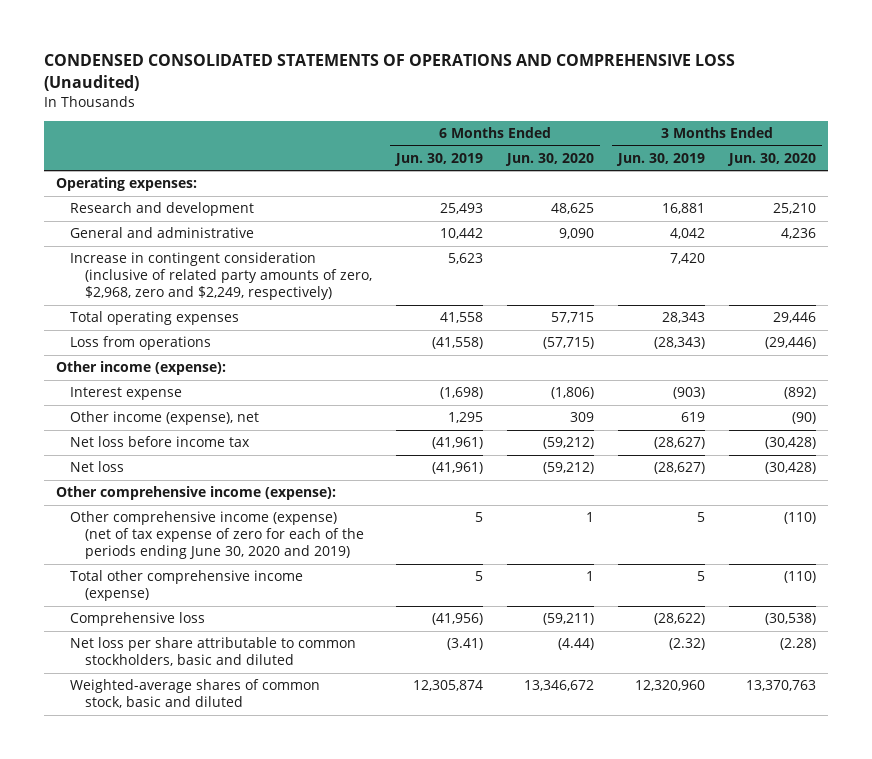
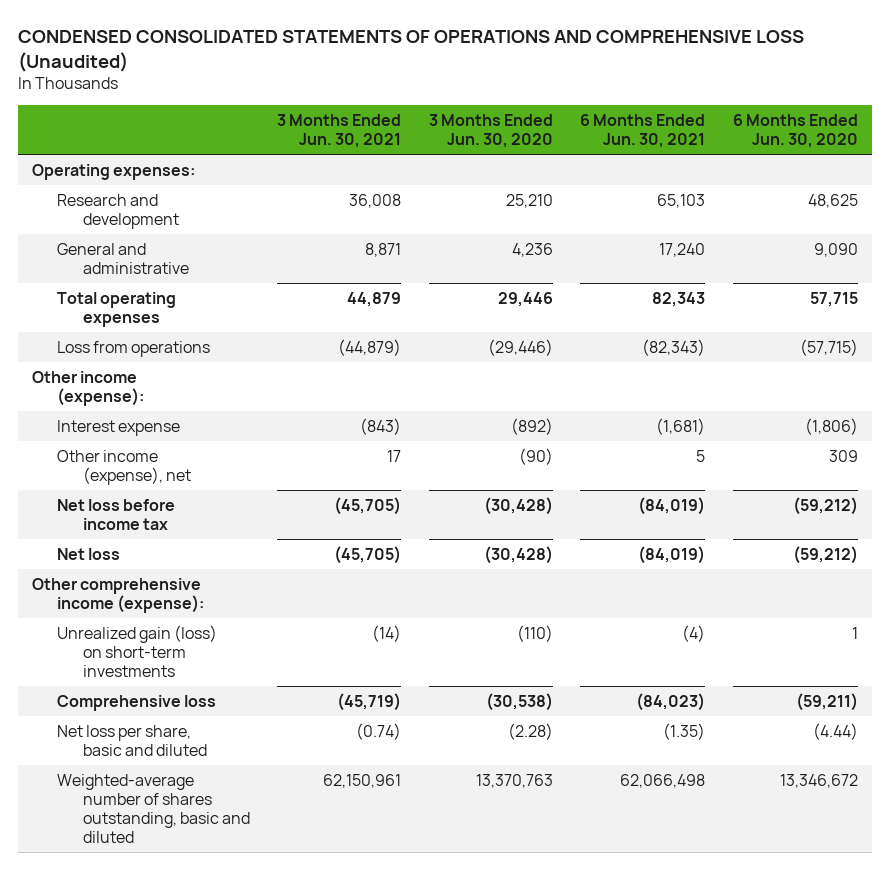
- | 6 Months Ended Jun. 30, 2019 | 6 Months Ended Jun. 30, 2020 | 3 Months Ended Jun. 30, 2019 | 3 Months Ended Jun. 30, 2020
+ | 3 Months Ended Jun. 30, 2021 | 3 Months Ended Jun. 30, 2020 | 6 Months Ended Jun. 30, 2021 | 6 Months Ended Jun. 30, 2020
- Increase in contingent consideration (inclusive of related party amounts of zero, $2,968, zero and $2,249, respectively) | 5,623 | | 7,420 |
- Other comprehensive income (expense) (net of tax expense of zero for each of the periods ending June 30, 2020 and 2019) | 5 | 1 | 5 | (110)
- Total other comprehensive income (expense) | 5 | 1 | 5 | (110)
+ Unrealized gain (loss) on short-term investments | (14) | (110) | (4) | 1
- Net loss per share attributable to common stockholders, basic and diluted | (3.41) | (4.44) | (2.32) | (2.28)
- Weighted-average shares of common stock, basic and diluted | 12,305,874 | 13,346,672 | 12,320,960 | 13,370,763
+ Net loss per share, basic and diluted | (0.74) | (2.28) | (1.35) | (4.44)
+ Weighted-average number of shares outstanding, basic and diluted | 62,150,961 | 13,370,763 | 62,066,498 | 13,346,672

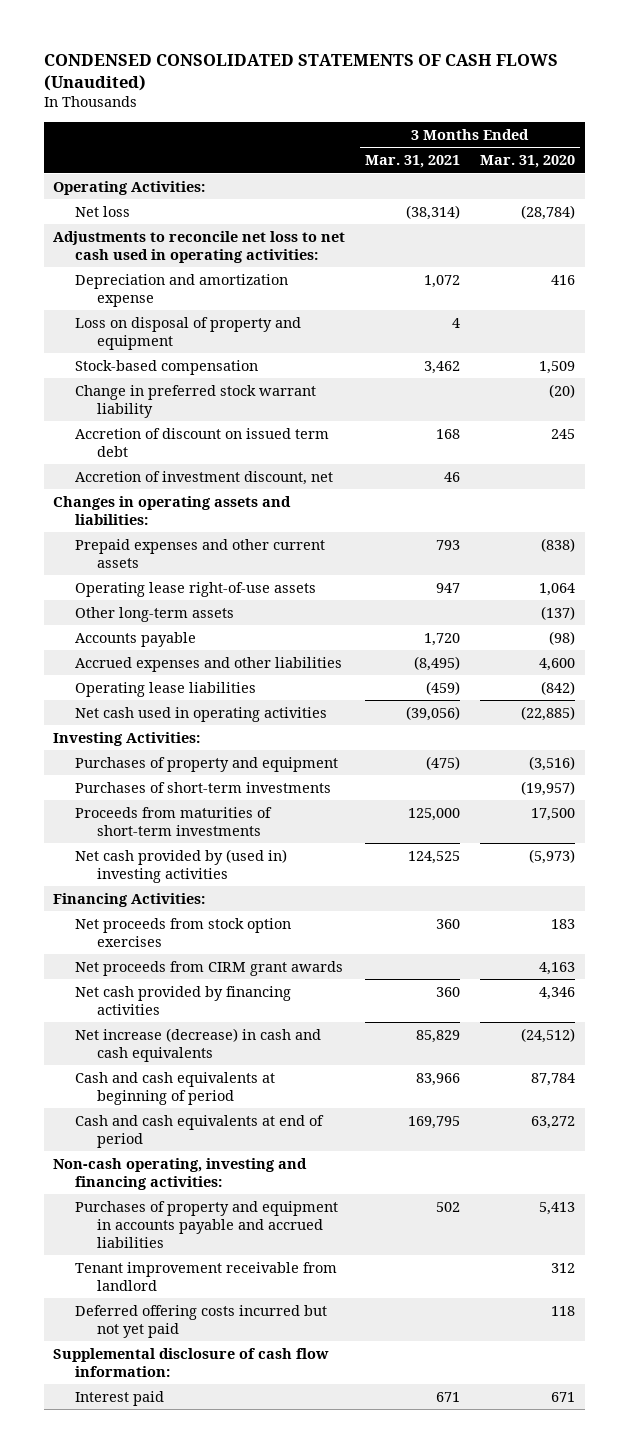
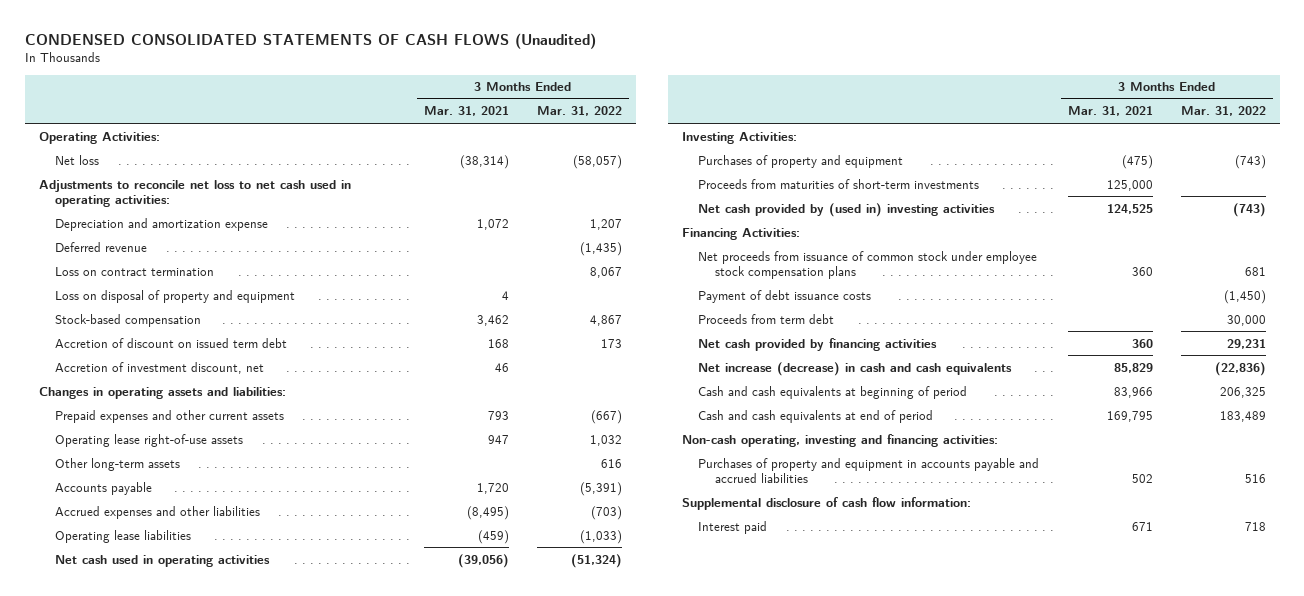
- | 3 Months Ended Mar. 31, 2021 | 3 Months Ended Mar. 31, 2020
+ | 3 Months Ended Mar. 31, 2021 | 3 Months Ended Mar. 31, 2022
+ Deferred revenue | | (1,435)
+ Loss on contract termination | | 8,067
- Change in preferred stock warrant liability | | (20)
- Purchases of short-term investments | | (19,957)
- Net proceeds from stock option exercises | 360 | 183
- Net proceeds from CIRM grant awards | | 4,163
+ Net proceeds from issuance of common stock under employee stock compensation plans | 360 | 681
+ Payment of debt issuance costs | | (1,450)
+ Proceeds from term debt | | 30,000
- Tenant improvement receivable from landlord | | 312
- Deferred offering costs incurred but not yet paid | | 118

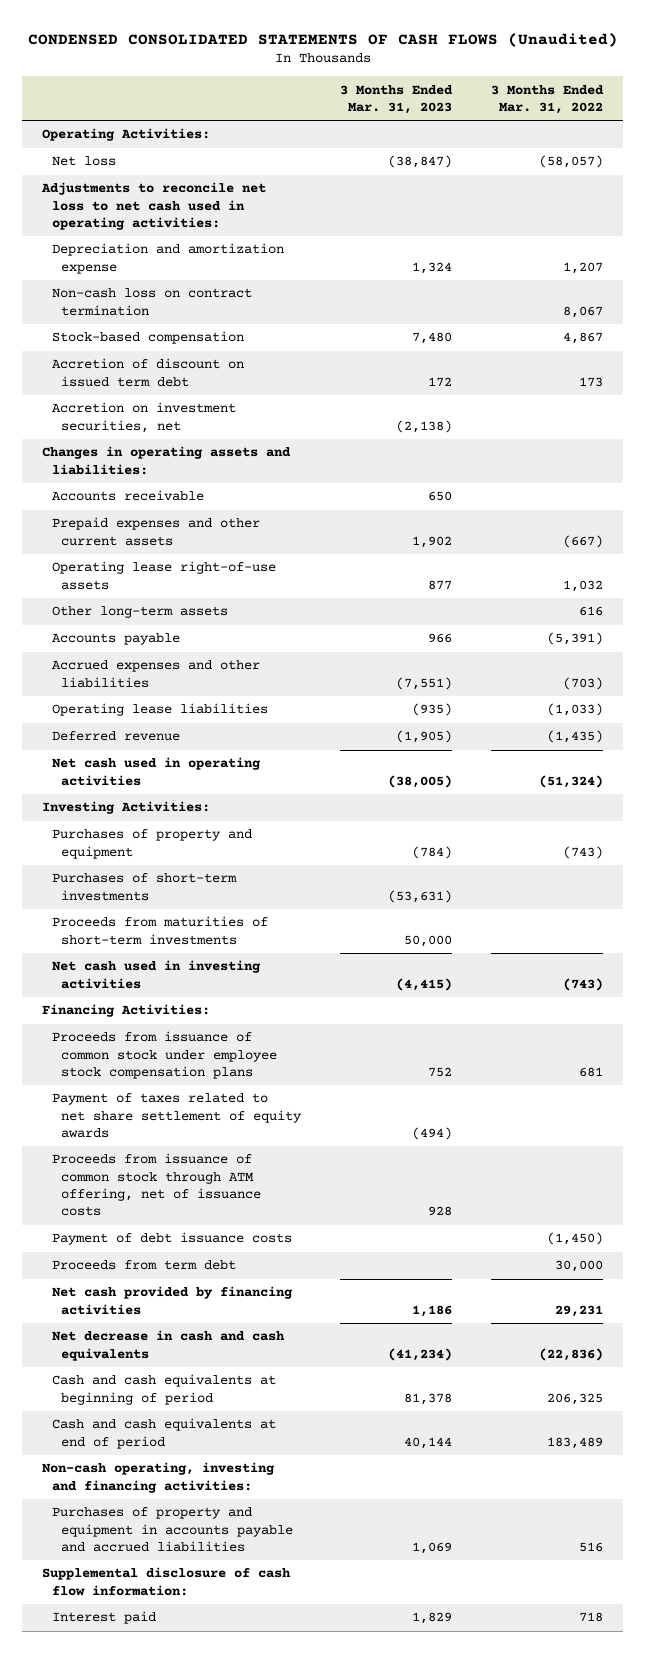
- | 3 Months Ended Mar. 31, 2021 | 3 Months Ended Mar. 31, 2022
+ | 3 Months Ended Mar. 31, 2023 | 3 Months Ended Mar. 31, 2022
- Loss on contract termination | | 8,067
- Loss on disposal of property and equipment | 4 |
+ Non-cash loss on contract termination | | 8,067
- Accretion of investment discount, net | 46 |
+ Accretion on investment securities, net | (2,138) |
+ Accounts receivable | 650 |
moved down: Deferred revenue | (1,905) | (1,435)
+ Purchases of short-term investments | (53,631) |
- Net cash provided by (used in) investing activities | 124,525 | (743)
+ Net cash used in investing activities | (4,415) | (743)
- Net proceeds from issuance of common stock under employee stock compensation plans | 360 | 681
+ Proceeds from issuance of common stock under employee stock compensation plans | 752 | 681
+ Payment of taxes related to net share settlement of equity awards | (494) |
+ Proceeds from issuance of common stock through ATM offering, net of issuance costs | 928 |
- Net increase (decrease) in cash and cash equivalents | 85,829 | (22,836)
+ Net decrease in cash and cash equivalents | (41,234) | (22,836)

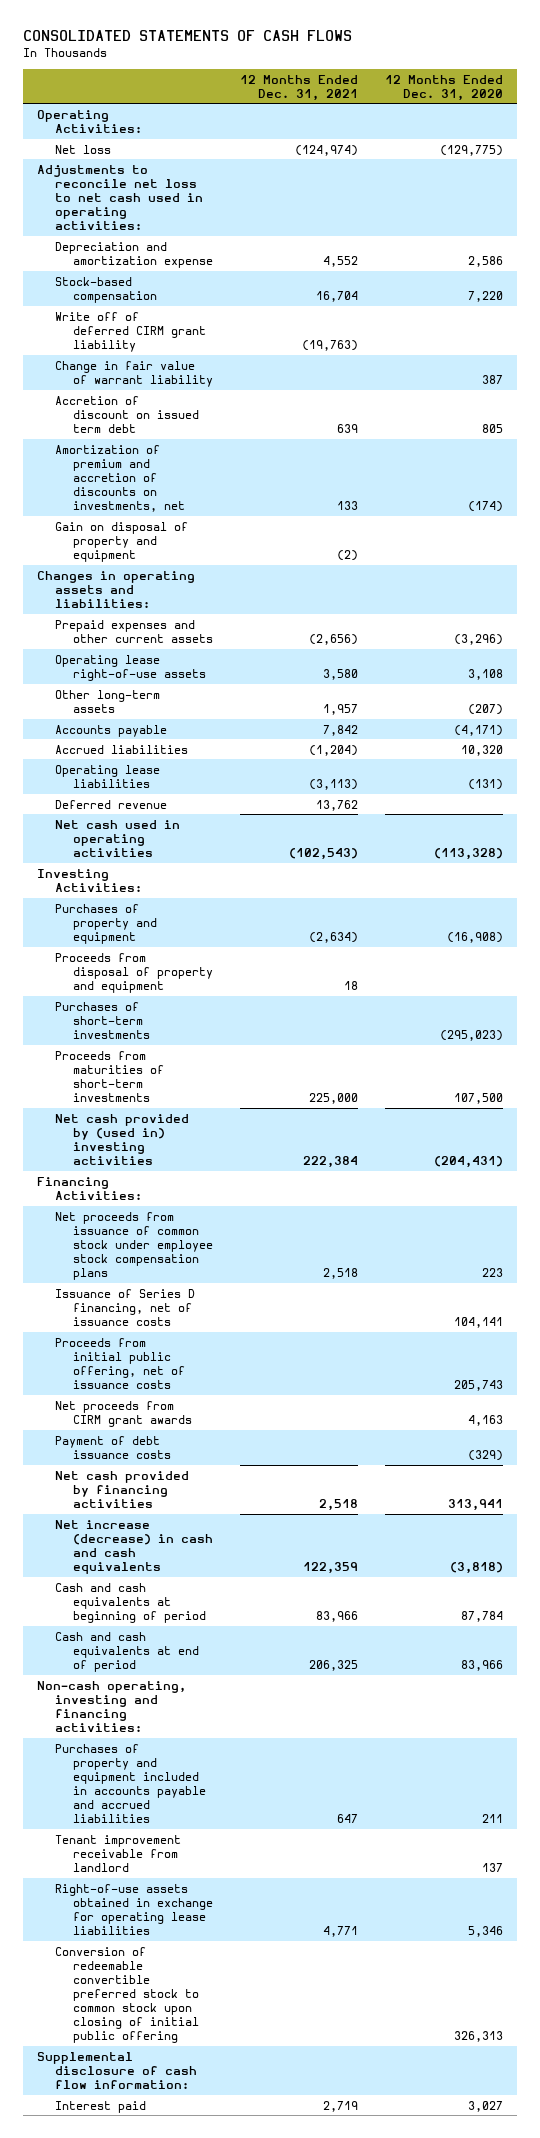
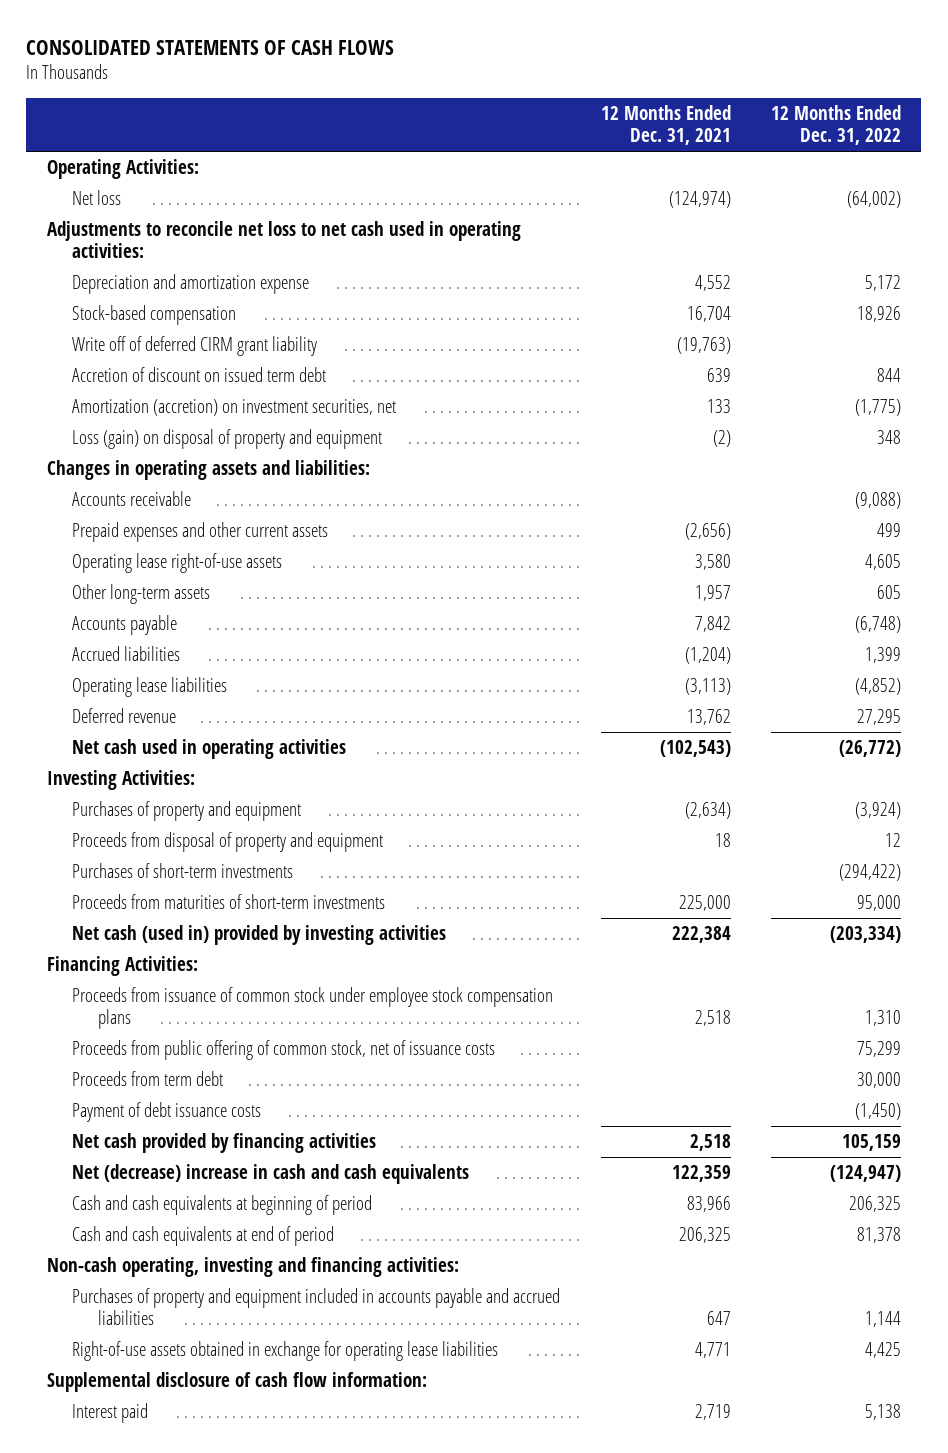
- | 12 Months Ended Dec. 31, 2021 | 12 Months Ended Dec. 31, 2020
+ | 12 Months Ended Dec. 31, 2021 | 12 Months Ended Dec. 31, 2022
- Change in fair value of warrant liability | | 387
- Amortization of premium and accretion of discounts on investments, net | 133 | (174)
- Gain on disposal of property and equipment | (2) |
+ Amortization (accretion) on investment securities, net | 133 | (1,775)
+ Loss (gain) on disposal of property and equipment | (2) | 348
+ Accounts receivable | | (9,088)
- Net cash provided by (used in) investing activities | 222,384 | (204,431)
+ Net cash (used in) provided by investing activities | 222,384 | (203,334)
- Net proceeds from issuance of common stock under employee stock compensation plans | 2,518 | 223
- Issuance of Series D financing, net of issuance costs | | 104,141
- Proceeds from initial public offering, net of issuance costs | | 205,743
- Net proceeds from CIRM grant awards | | 4,163
+ Proceeds from issuance of common stock under employee stock compensation plans | 2,518 | 1,310
+ Proceeds from public offering of common stock, net of issuance costs | | 75,299
+ Proceeds from term debt | | 30,000
- Net increase (decrease) in cash and cash equivalents | 122,359 | (3,818)
+ Net (decrease) increase in cash and cash equivalents | 122,359 | (124,947)
- Tenant improvement receivable from landlord | | 137
- Conversion of redeemable convertible preferred stock to common stock upon closing of initial public offering | | 326,313

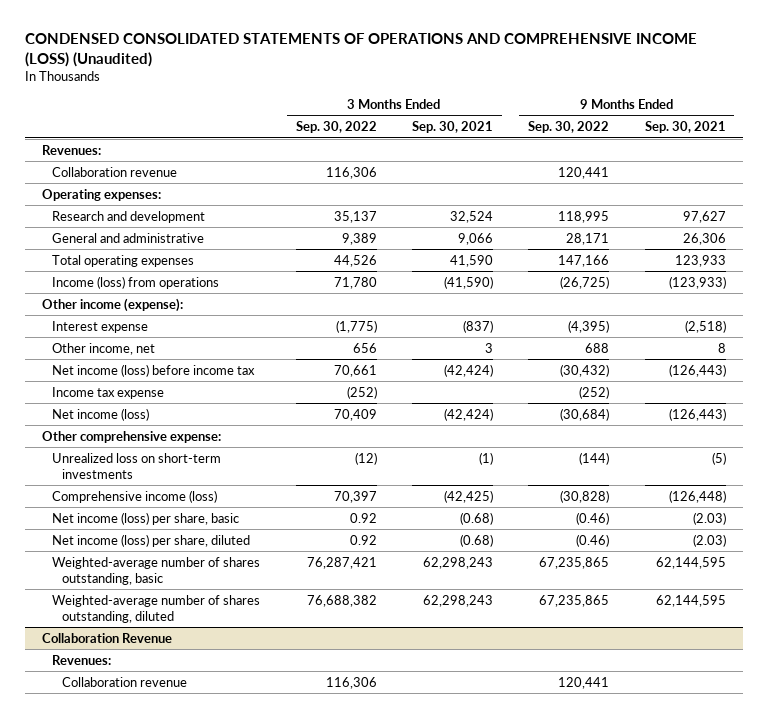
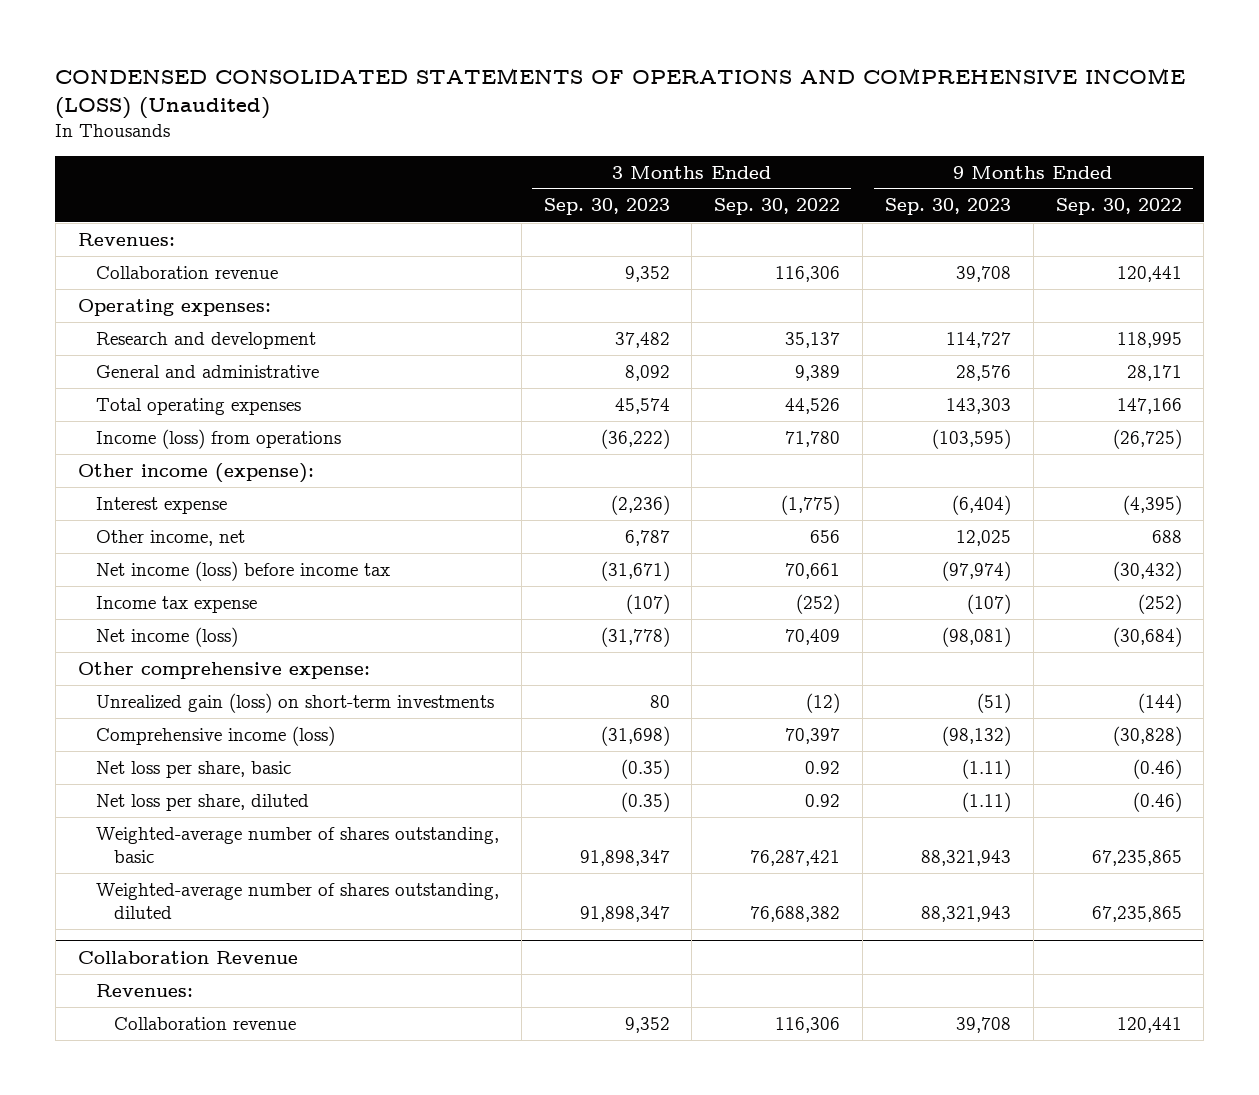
- | 3 Months Ended Sep. 30, 2022 | 3 Months Ended Sep. 30, 2021 | 9 Months Ended Sep. 30, 2022 | 9 Months Ended Sep. 30, 2021
+ | 3 Months Ended Sep. 30, 2023 | 3 Months Ended Sep. 30, 2022 | 9 Months Ended Sep. 30, 2023 | 9 Months Ended Sep. 30, 2022
- Unrealized loss on short-term investments | (12) | (1) | (144) | (5)
+ Unrealized gain (loss) on short-term investments | 80 | (12) | (51) | (144)
- Net income (loss) per share, basic | 0.92 | (0.68) | (0.46) | (2.03)
- Net income (loss) per share, diluted | 0.92 | (0.68) | (0.46) | (2.03)
+ Net loss per share, basic | (0.35) | 0.92 | (1.11) | (0.46)
+ Net loss per share, diluted | (0.35) | 0.92 | (1.11) | (0.46)

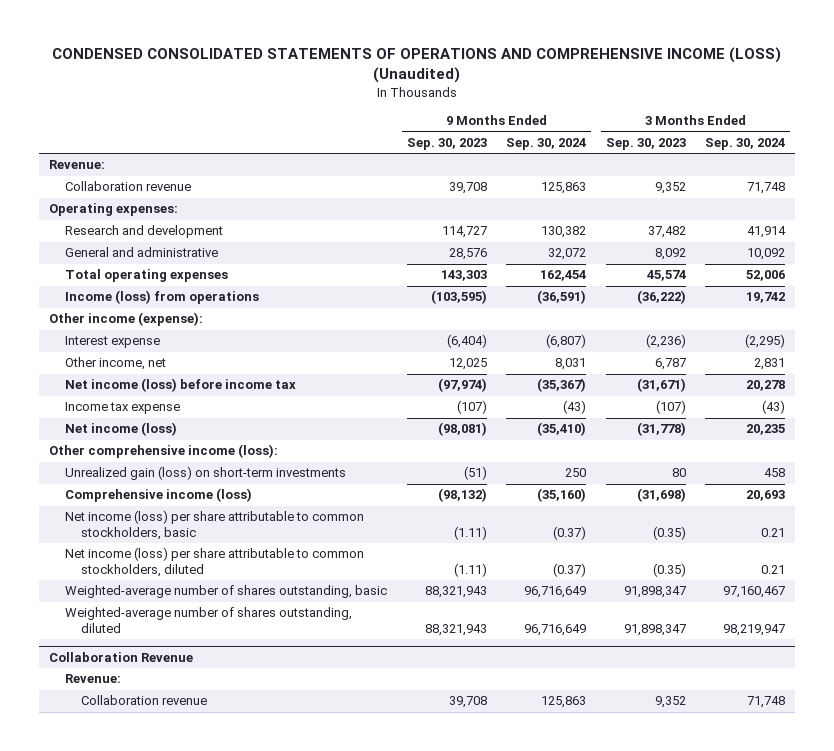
- | 3 Months Ended Sep. 30, 2023 | 3 Months Ended Sep. 30, 2022 | 9 Months Ended Sep. 30, 2023 | 9 Months Ended Sep. 30, 2022
+ | 9 Months Ended Sep. 30, 2023 | 9 Months Ended Sep. 30, 2024 | 3 Months Ended Sep. 30, 2023 | 3 Months Ended Sep. 30, 2024
- Revenues:
+ Revenue:
- Other comprehensive expense:
+ Other comprehensive income (loss):
- Net loss per share, basic | (0.35) | 0.92 | (1.11) | (0.46)
- Net loss per share, diluted | (0.35) | 0.92 | (1.11) | (0.46)
+ Net income (loss) per share attributable to common stockholders, basic | (1.11) | (0.37) | (0.35) | 0.21
+ Net income (loss) per share attributable to common stockholders, diluted | (1.11) | (0.37) | (0.35) | 0.21
@ Collaboration Revenue
- Revenues:
+ Revenue:

